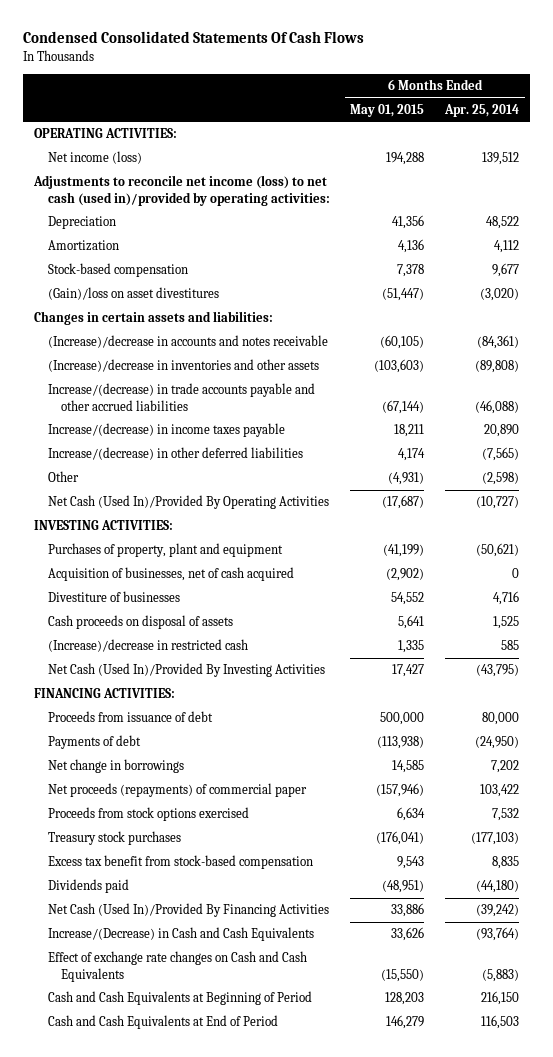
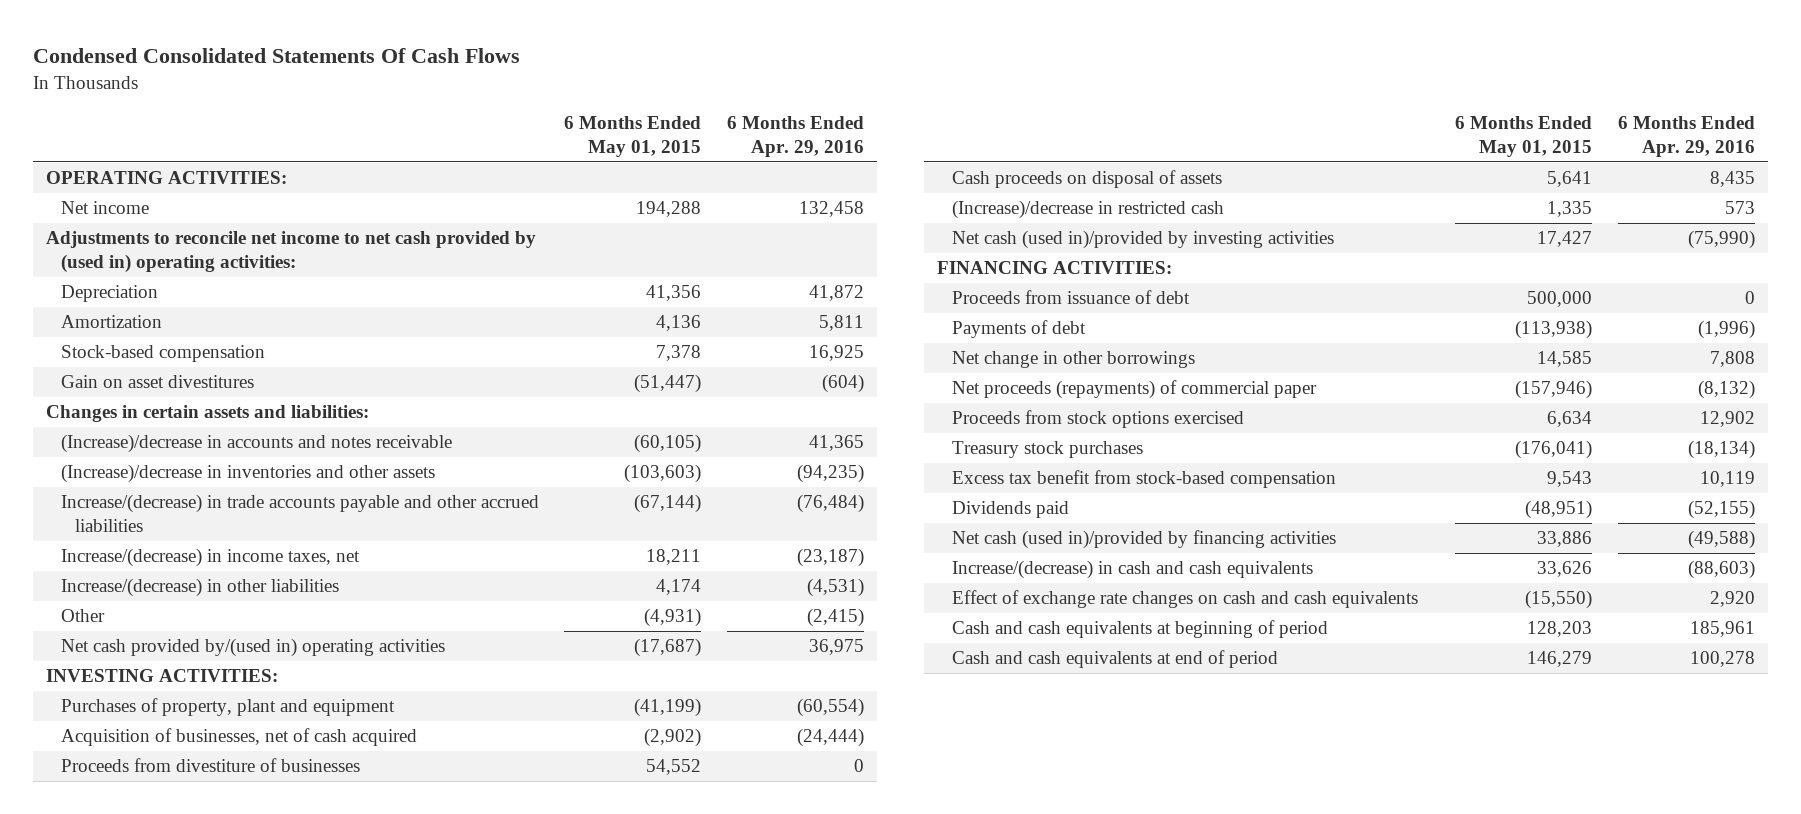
- | 6 Months Ended May 01, 2015 | 6 Months Ended Apr. 25, 2014
+ | 6 Months Ended May 01, 2015 | 6 Months Ended Apr. 29, 2016
- Net income (loss) | 194,288 | 139,512
- Adjustments to reconcile net income (loss) to net cash (used in)/provided by operating activities:
+ Net income | 194,288 | 132,458
+ Adjustments to reconcile net income to net cash provided by (used in) operating activities:
- (Gain)/loss on asset divestitures | (51,447) | (3,020)
+ Gain on asset divestitures | (51,447) | (604)
- Increase/(decrease) in income taxes payable | 18,211 | 20,890
- Increase/(decrease) in other deferred liabilities | 4,174 | (7,565)
+ Increase/(decrease) in income taxes, net | 18,211 | (23,187)
+ Increase/(decrease) in other liabilities | 4,174 | (4,531)
- Net Cash (Used In)/Provided By Operating Activities | (17,687) | (10,727)
+ Net cash provided by/(used in) operating activities | (17,687) | 36,975
- Divestiture of businesses | 54,552 | 4,716
+ Proceeds from divestiture of businesses | 54,552 | 0
- Net Cash (Used In)/Provided By Investing Activities | 17,427 | (43,795)
+ Net cash (used in)/provided by investing activities | 17,427 | (75,990)
- Net change in borrowings | 14,585 | 7,202
+ Net change in other borrowings | 14,585 | 7,808
- Net Cash (Used In)/Provided By Financing Activities | 33,886 | (39,242)
- Increase/(Decrease) in Cash and Cash Equivalents | 33,626 | (93,764)
- Effect of exchange rate changes on Cash and Cash Equivalents | (15,550) | (5,883)
- Cash and Cash Equivalents at Beginning of Period | 128,203 | 216,150
- Cash and Cash Equivalents at End of Period | 146,279 | 116,503
+ Net cash (used in)/provided by financing activities | 33,886 | (49,588)
+ Increase/(decrease) in cash and cash equivalents | 33,626 | (88,603)
+ Effect of exchange rate changes on cash and cash equivalents | (15,550) | 2,920
+ Cash and cash equivalents at beginning of period | 128,203 | 185,961
+ Cash and cash equivalents at end of period | 146,279 | 100,278

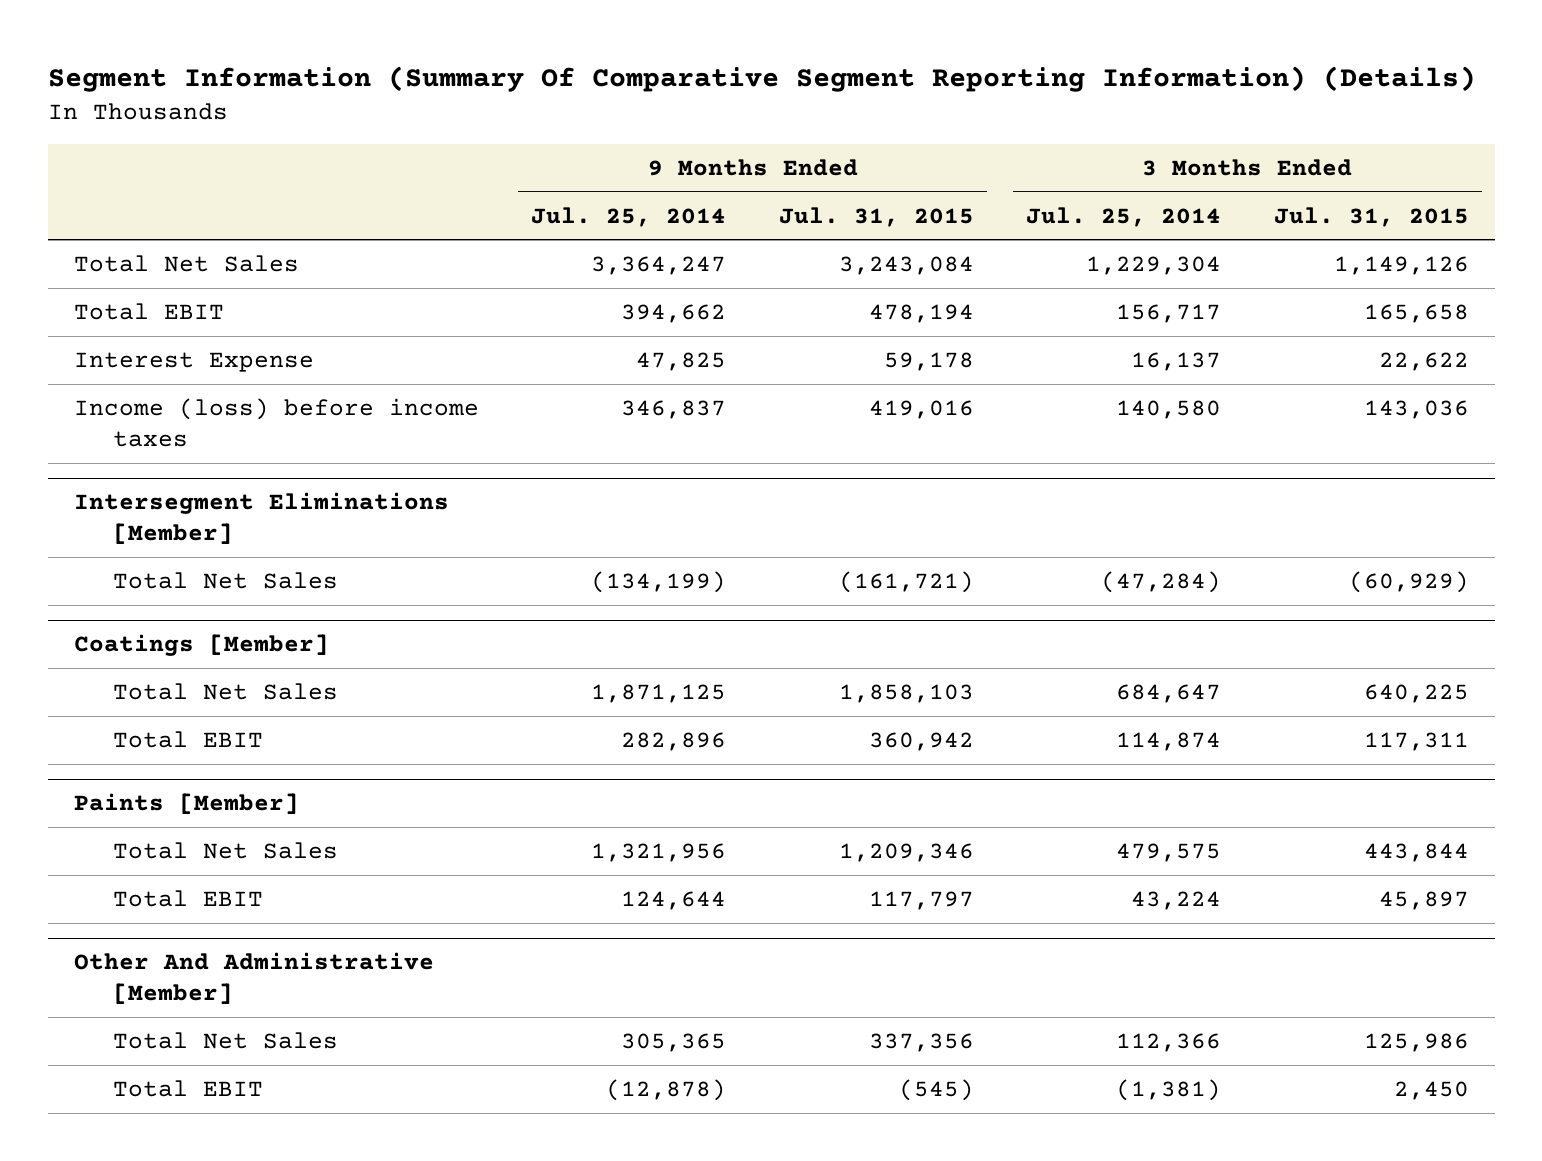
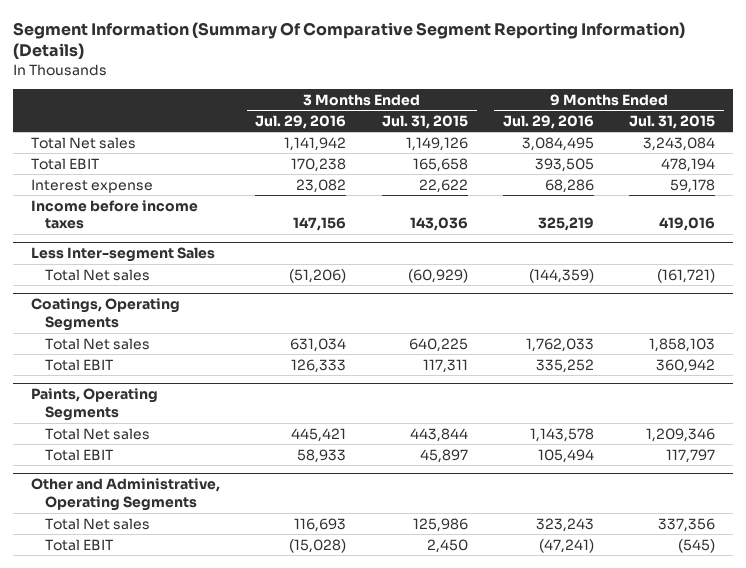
- | 9 Months Ended Jul. 25, 2014 | 9 Months Ended Jul. 31, 2015 | 3 Months Ended Jul. 25, 2014 | 3 Months Ended Jul. 31, 2015
+ | 3 Months Ended Jul. 29, 2016 | 3 Months Ended Jul. 31, 2015 | 9 Months Ended Jul. 29, 2016 | 9 Months Ended Jul. 31, 2015
- Total Net Sales | 3,364,247 | 3,243,084 | 1,229,304 | 1,149,126
+ Total Net sales | 1,141,942 | 1,149,126 | 3,084,495 | 3,243,084
- Interest Expense | 47,825 | 59,178 | 16,137 | 22,622
- Income (loss) before income taxes | 346,837 | 419,016 | 140,580 | 143,036
- Intersegment Eliminations [Member]
- Total Net Sales | (134,199) | (161,721) | (47,284) | (60,929)
- Coatings [Member]
- Total Net Sales | 1,871,125 | 1,858,103 | 684,647 | 640,225
+ Interest expense | 23,082 | 22,622 | 68,286 | 59,178
+ Income before income taxes | 147,156 | 143,036 | 325,219 | 419,016
+ Less Inter-segment Sales
+ Total Net sales | (51,206) | (60,929) | (144,359) | (161,721)
+ Coatings, Operating Segments
+ Total Net sales | 631,034 | 640,225 | 1,762,033 | 1,858,103
- Paints [Member]
- Total Net Sales | 1,321,956 | 1,209,346 | 479,575 | 443,844
+ Paints, Operating Segments
+ Total Net sales | 445,421 | 443,844 | 1,143,578 | 1,209,346
- Other And Administrative [Member]
- Total Net Sales | 305,365 | 337,356 | 112,366 | 125,986
+ Other and Administrative, Operating Segments
+ Total Net sales | 116,693 | 125,986 | 323,243 | 337,356

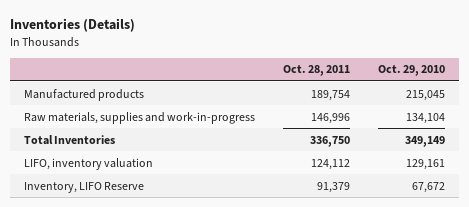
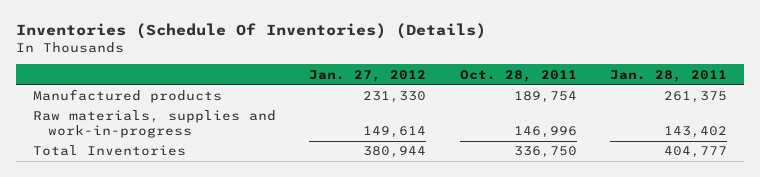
- Inventories (Details)
+ Inventories (Schedule Of Inventories) (Details)
- | Oct. 28, 2011 | Oct. 29, 2010
+ | Jan. 27, 2012 | Oct. 28, 2011 | Jan. 28, 2011
- LIFO, inventory valuation | 124,112 | 129,161
- Inventory, LIFO Reserve | 91,379 | 67,672

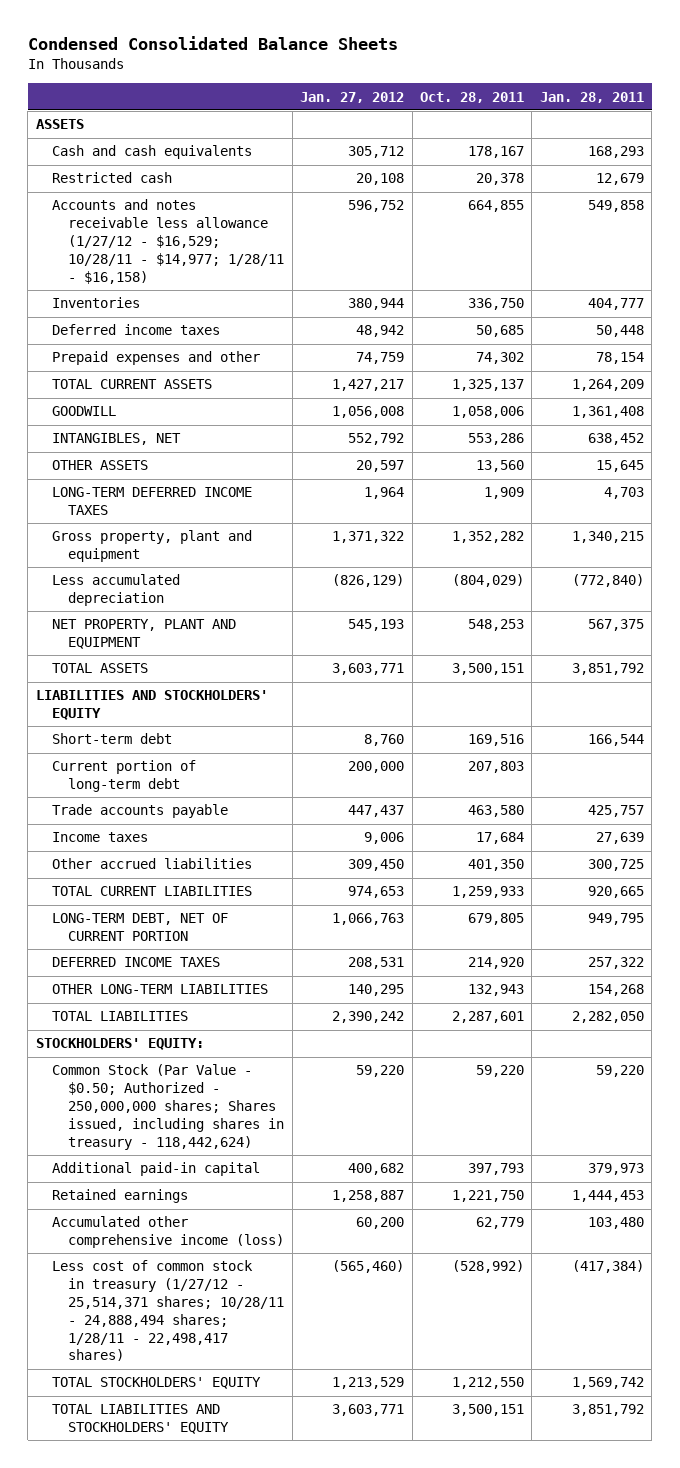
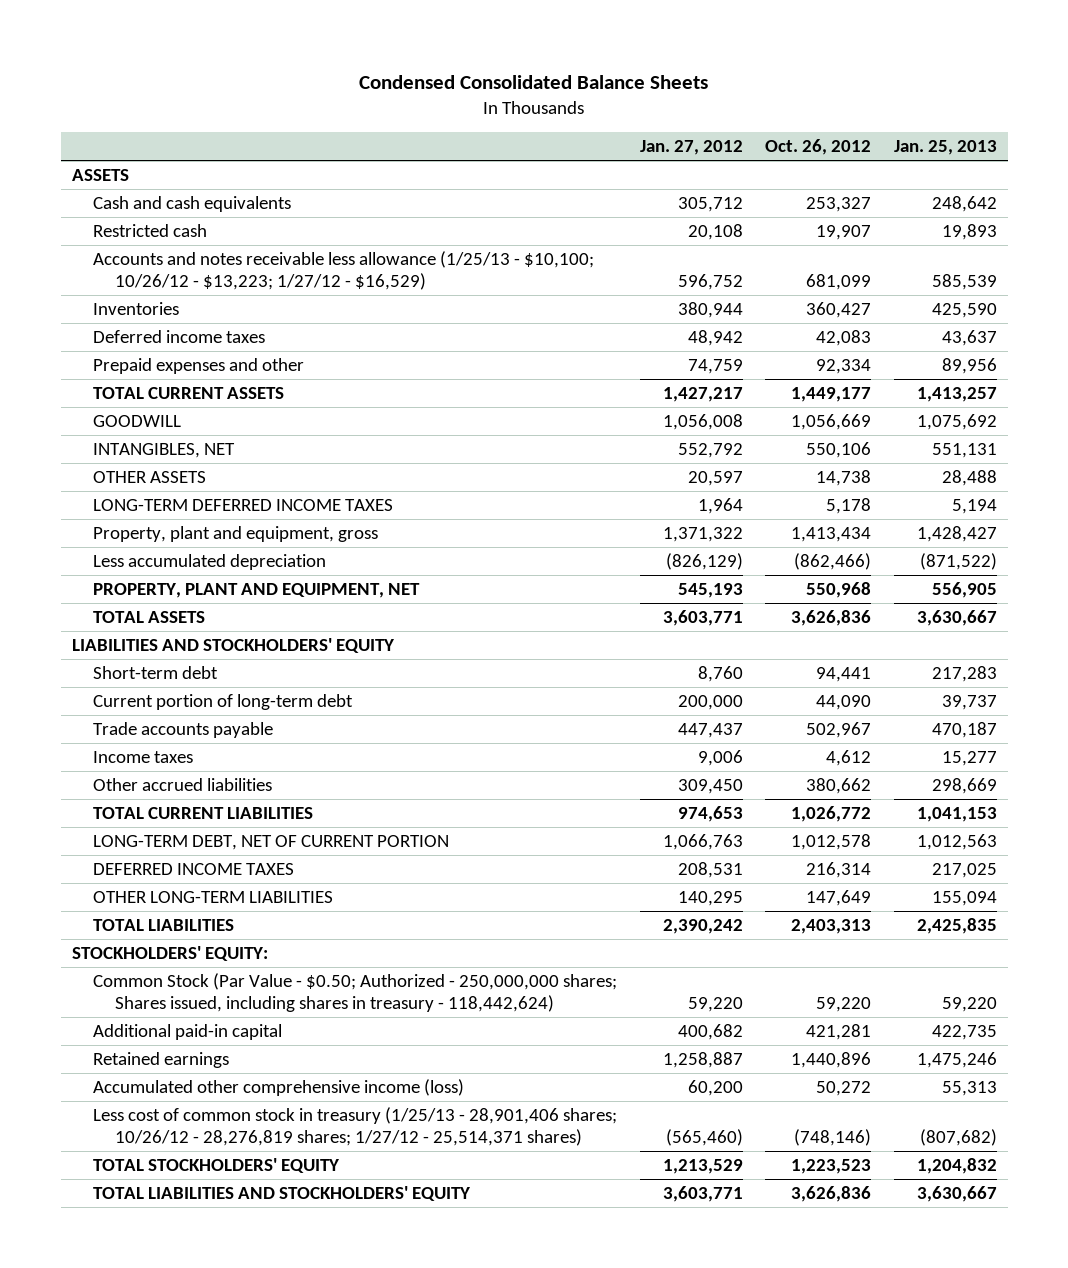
- | Jan. 27, 2012 | Oct. 28, 2011 | Jan. 28, 2011
+ | Jan. 27, 2012 | Oct. 26, 2012 | Jan. 25, 2013
- Accounts and notes receivable less allowance (1/27/12 - $16,529; 10/28/11 - $14,977; 1/28/11 - $16,158) | 596,752 | 664,855 | 549,858
+ Accounts and notes receivable less allowance (1/25/13 - $10,100; 10/26/12 - $13,223; 1/27/12 - $16,529) | 596,752 | 681,099 | 585,539
- Gross property, plant and equipment | 1,371,322 | 1,352,282 | 1,340,215
+ Property, plant and equipment, gross | 1,371,322 | 1,413,434 | 1,428,427
- NET PROPERTY, PLANT AND EQUIPMENT | 545,193 | 548,253 | 567,375
+ PROPERTY, PLANT AND EQUIPMENT, NET | 545,193 | 550,968 | 556,905
- Less cost of common stock in treasury (1/27/12 - 25,514,371 shares; 10/28/11 - 24,888,494 shares; 1/28/11 - 22,498,417 shares) | (565,460) | (528,992) | (417,384)
+ Less cost of common stock in treasury (1/25/13 - 28,901,406 shares; 10/26/12 - 28,276,819 shares; 1/27/12 - 25,514,371 shares) | (565,460) | (748,146) | (807,682)

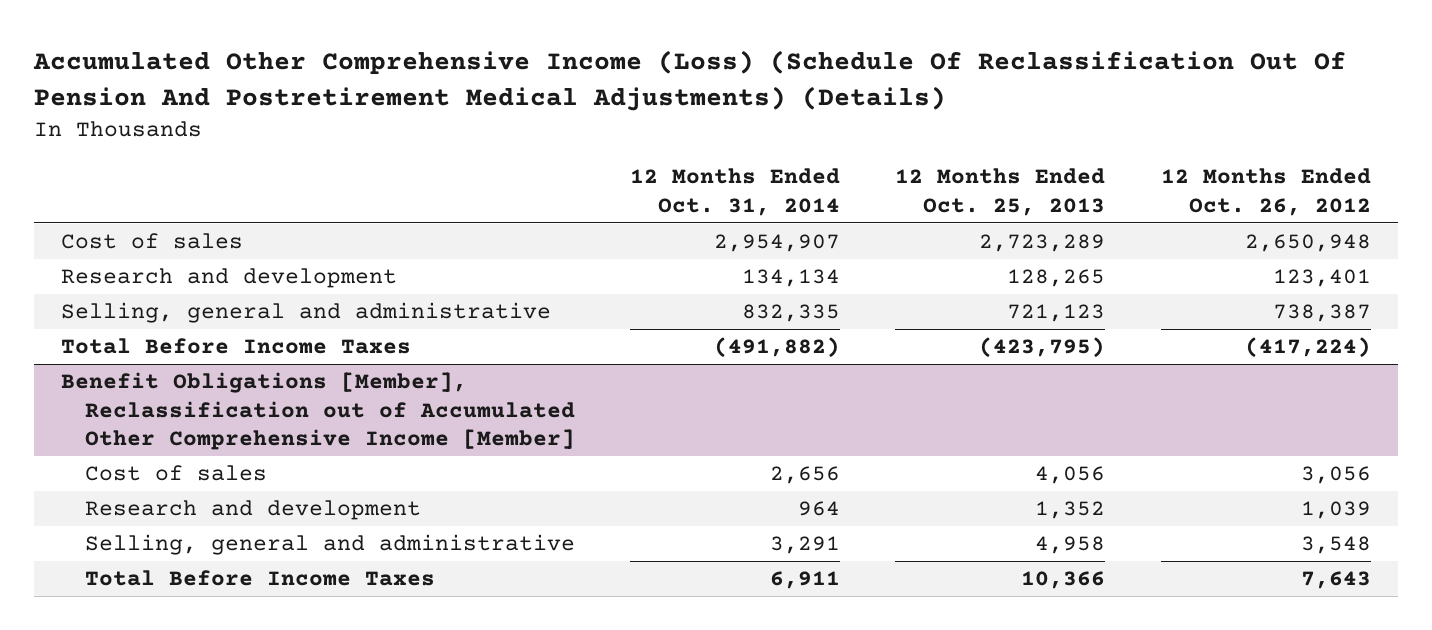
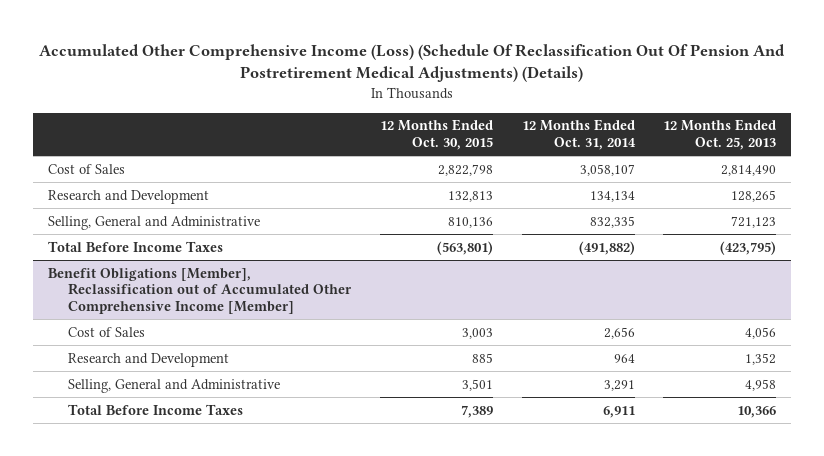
- | 12 Months Ended Oct. 31, 2014 | 12 Months Ended Oct. 25, 2013 | 12 Months Ended Oct. 26, 2012
+ | 12 Months Ended Oct. 30, 2015 | 12 Months Ended Oct. 31, 2014 | 12 Months Ended Oct. 25, 2013
- Cost of sales | 2,954,907 | 2,723,289 | 2,650,948
- Research and development | 134,134 | 128,265 | 123,401
- Selling, general and administrative | 832,335 | 721,123 | 738,387
+ Cost of Sales | 2,822,798 | 3,058,107 | 2,814,490
+ Research and Development | 132,813 | 134,134 | 128,265
+ Selling, General and Administrative | 810,136 | 832,335 | 721,123
@ Benefit Obligations [Member], Reclassification out of Accumulated Other Comprehensive Income [Member]
- Cost of sales | 2,656 | 4,056 | 3,056
- Research and development | 964 | 1,352 | 1,039
- Selling, general and administrative | 3,291 | 4,958 | 3,548
+ Cost of Sales | 3,003 | 2,656 | 4,056
+ Research and Development | 885 | 964 | 1,352
+ Selling, General and Administrative | 3,501 | 3,291 | 4,958

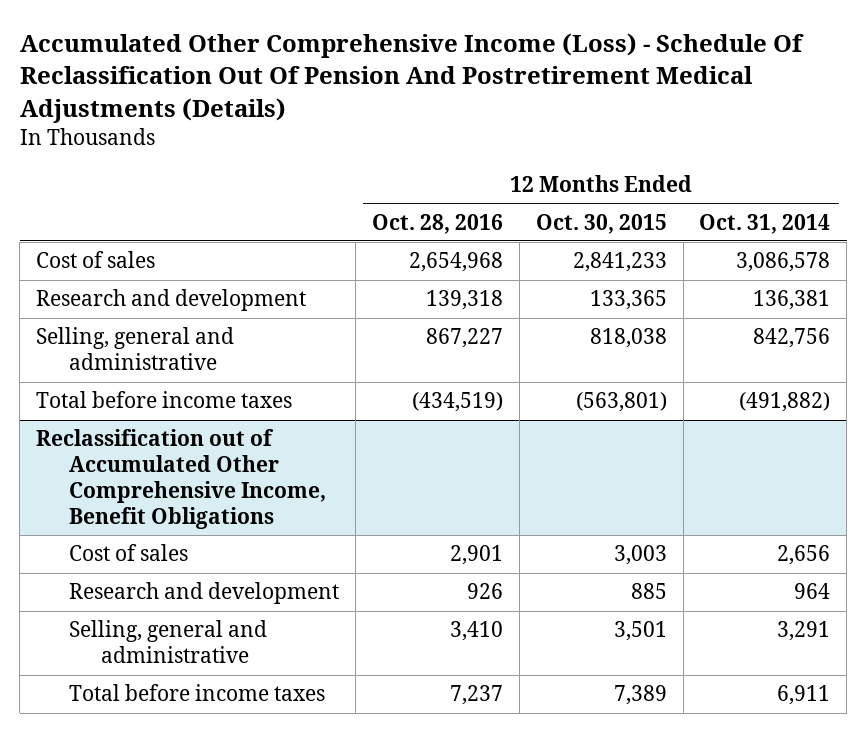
- Accumulated Other Comprehensive Income (Loss) (Schedule Of Reclassification Out Of Pension And Postretirement Medical Adjustments) (Details)
+ Accumulated Other Comprehensive Income (Loss) - Schedule Of Reclassification Out Of Pension And Postretirement Medical Adjustments (Details)
- | 12 Months Ended Oct. 30, 2015 | 12 Months Ended Oct. 31, 2014 | 12 Months Ended Oct. 25, 2013
+ | 12 Months Ended Oct. 28, 2016 | 12 Months Ended Oct. 30, 2015 | 12 Months Ended Oct. 31, 2014
- Cost of Sales | 2,822,798 | 3,058,107 | 2,814,490
- Research and Development | 132,813 | 134,134 | 128,265
- Selling, General and Administrative | 810,136 | 832,335 | 721,123
- Total Before Income Taxes | (563,801) | (491,882) | (423,795)
- Benefit Obligations [Member], Reclassification out of Accumulated Other Comprehensive Income [Member]
- Cost of Sales | 3,003 | 2,656 | 4,056
- Research and Development | 885 | 964 | 1,352
- Selling, General and Administrative | 3,501 | 3,291 | 4,958
- Total Before Income Taxes | 7,389 | 6,911 | 10,366
+ Cost of sales | 2,654,968 | 2,841,233 | 3,086,578
+ Research and development | 139,318 | 133,365 | 136,381
+ Selling, general and administrative | 867,227 | 818,038 | 842,756
+ Total before income taxes | (434,519) | (563,801) | (491,882)
+ Reclassification out of Accumulated Other Comprehensive Income, Benefit Obligations
+ Cost of sales | 2,901 | 3,003 | 2,656
+ Research and development | 926 | 885 | 964
+ Selling, general and administrative | 3,410 | 3,501 | 3,291
+ Total before income taxes | 7,237 | 7,389 | 6,911

